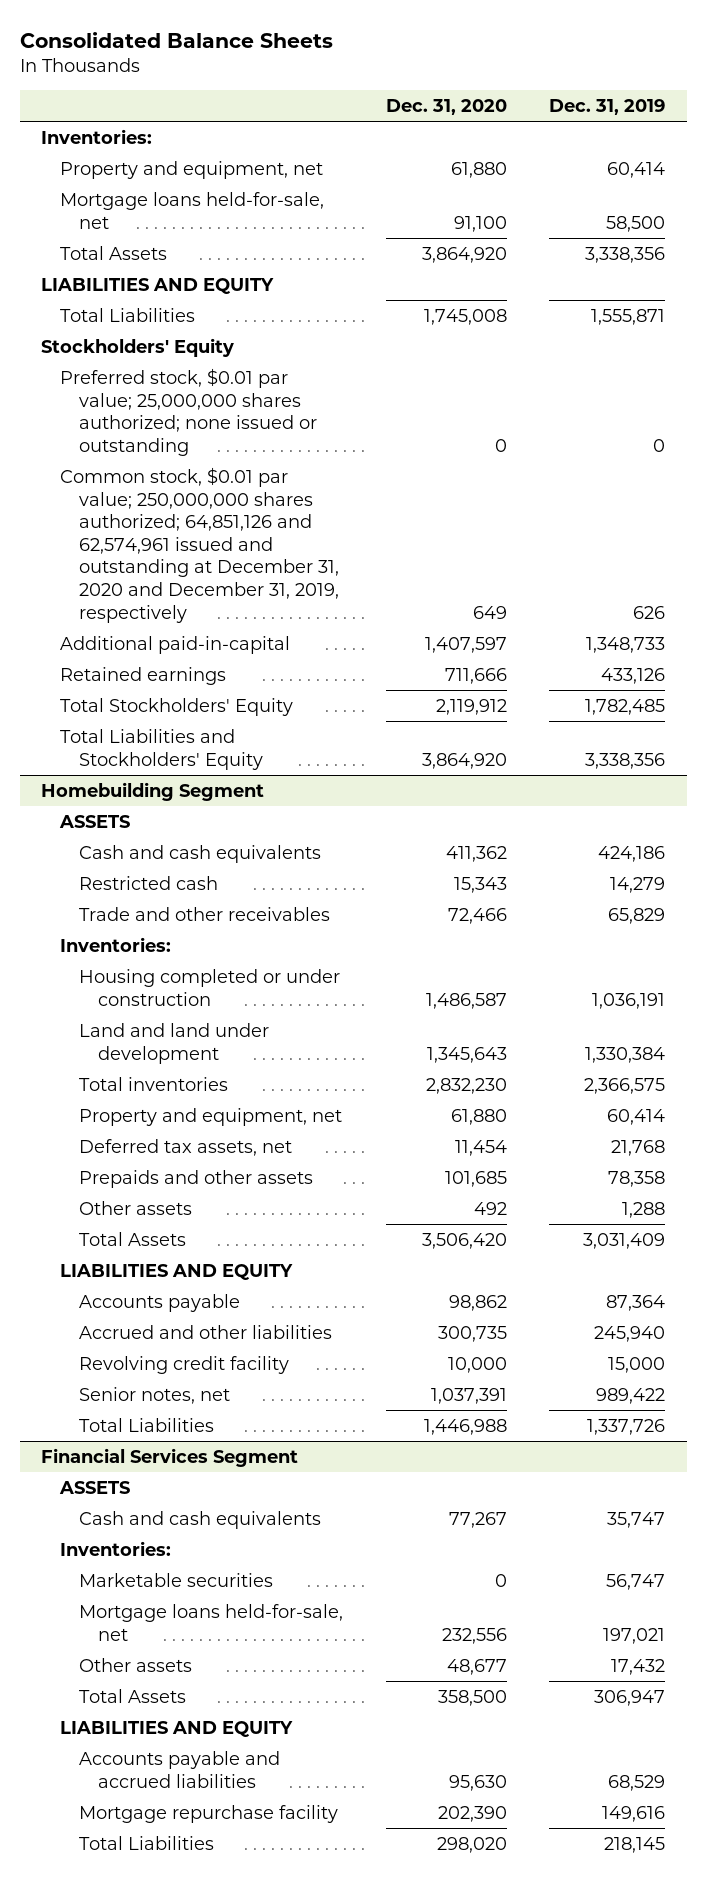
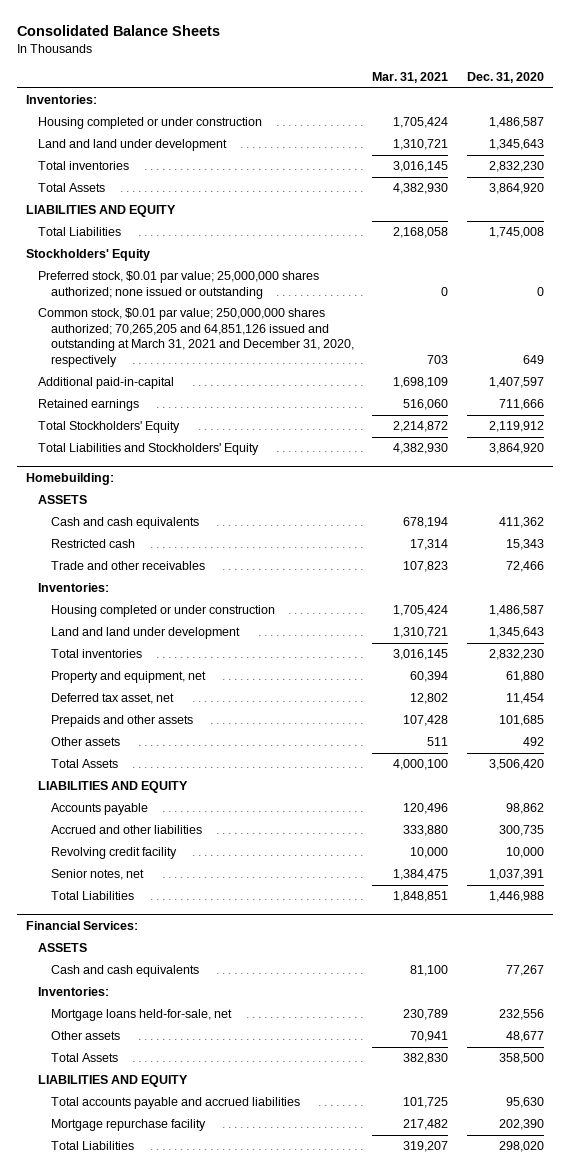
- | Dec. 31, 2020 | Dec. 31, 2019
+ | Mar. 31, 2021 | Dec. 31, 2020
- Property and equipment, net | 61,880 | 60,414
- Mortgage loans held-for-sale, net | 91,100 | 58,500
+ Housing completed or under construction | 1,705,424 | 1,486,587
+ Land and land under development | 1,310,721 | 1,345,643
+ Total inventories | 3,016,145 | 2,832,230
- Common stock, $0.01 par value; 250,000,000 shares authorized; 64,851,126 and 62,574,961 issued and outstanding at December 31, 2020 and December 31, 2019, respectively | 649 | 626
+ Common stock, $0.01 par value; 250,000,000 shares authorized; 70,265,205 and 64,851,126 issued and outstanding at March 31, 2021 and December 31, 2020, respectively | 703 | 649
- Homebuilding Segment
+ Homebuilding:
- Deferred tax assets, net | 11,454 | 21,768
+ Deferred tax asset, net | 12,802 | 11,454
- Financial Services Segment
+ Financial Services:
- Marketable securities | 0 | 56,747
- Accounts payable and accrued liabilities | 95,630 | 68,529
+ Total accounts payable and accrued liabilities | 101,725 | 95,630

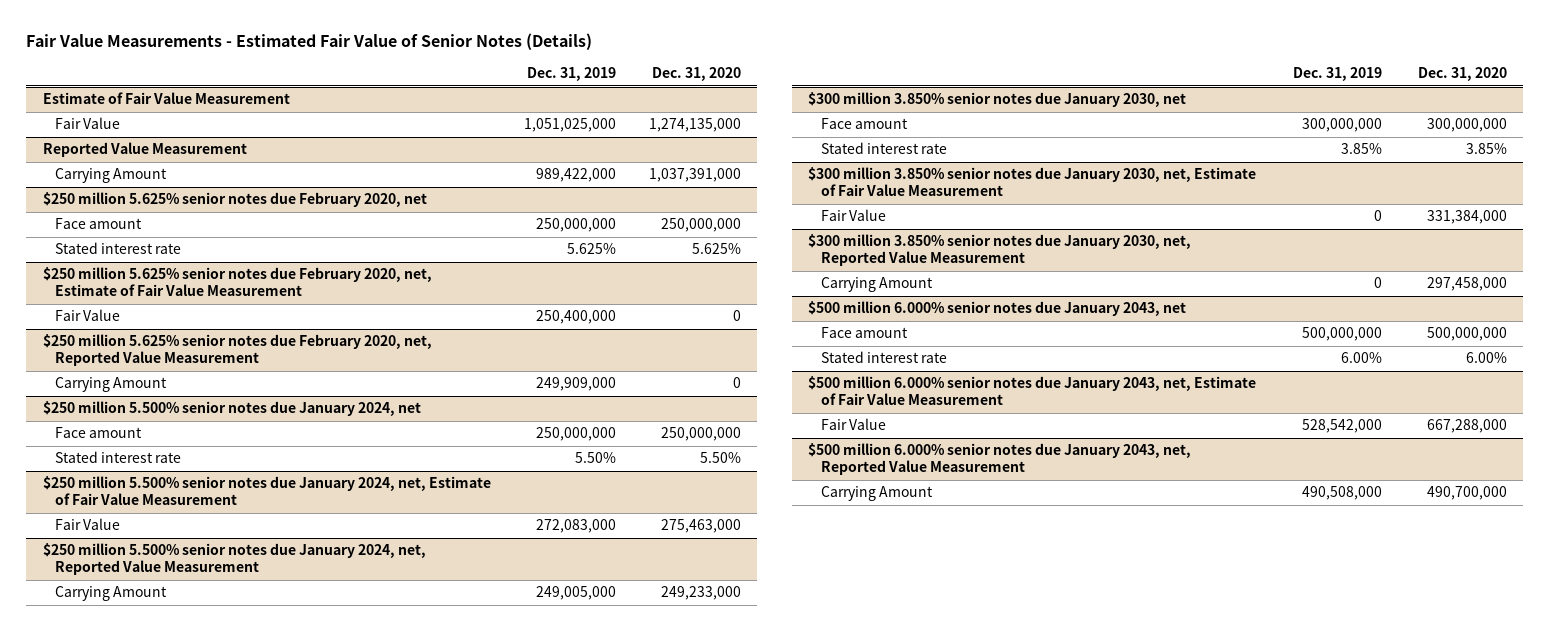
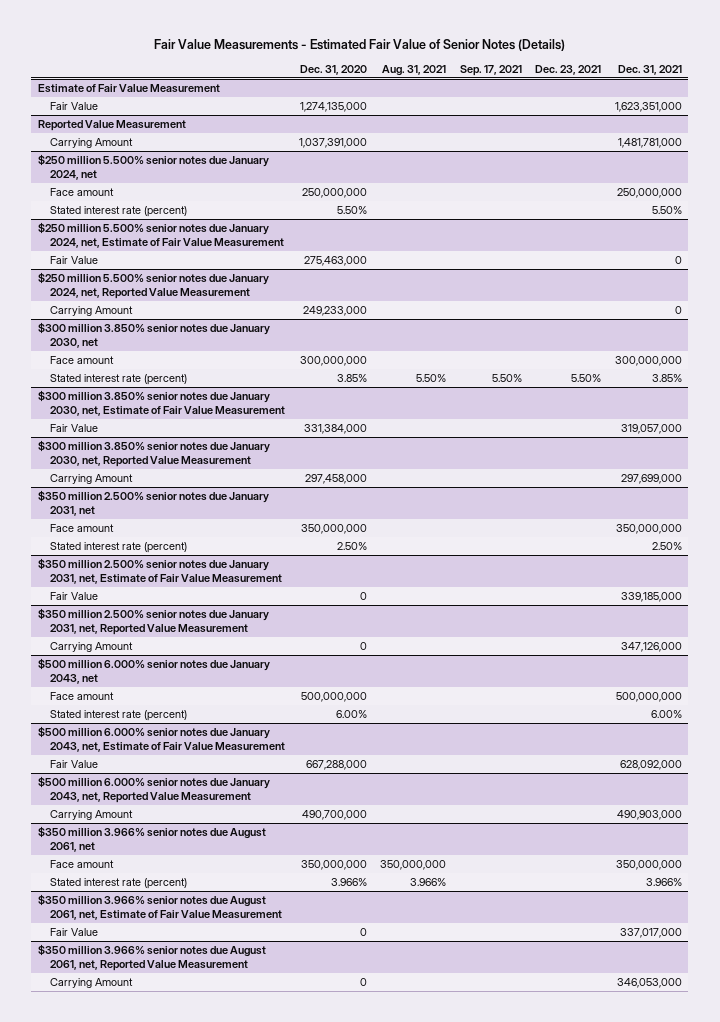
- | Dec. 31, 2019 | Dec. 31, 2020
+ | Dec. 31, 2020 | Aug. 31, 2021 | Sep. 17, 2021 | Dec. 23, 2021 | Dec. 31, 2021
- $250 million 5.625% senior notes due February 2020, net
- Face amount | 250,000,000 | 250,000,000
- Stated interest rate | 5.625% | 5.625%
- $250 million 5.625% senior notes due February 2020, net, Estimate of Fair Value Measurement
- Fair Value | 250,400,000 | 0
- $250 million 5.625% senior notes due February 2020, net, Reported Value Measurement
- Carrying Amount | 249,909,000 | 0
@ $250 million 5.500% senior notes due January 2024, net
- Stated interest rate | 5.50% | 5.50%
+ Stated interest rate (percent) | 5.50% | | | | 5.50%
@ $300 million 3.850% senior notes due January 2030, net
- Stated interest rate | 3.85% | 3.85%
+ Stated interest rate (percent) | 3.85% | 5.50% | 5.50% | 5.50% | 3.85%
+ $350 million 2.500% senior notes due January 2031, net
+ Face amount | 350,000,000 | | | | 350,000,000
+ Stated interest rate (percent) | 2.50% | | | | 2.50%
+ $350 million 2.500% senior notes due January 2031, net, Estimate of Fair Value Measurement
+ Fair Value | 0 | | | | 339,185,000
+ $350 million 2.500% senior notes due January 2031, net, Reported Value Measurement
+ Carrying Amount | 0 | | | | 347,126,000
@ $500 million 6.000% senior notes due January 2043, net
- Stated interest rate | 6.00% | 6.00%
+ Stated interest rate (percent) | 6.00% | | | | 6.00%
+ $350 million 3.966% senior notes due August 2061, net
+ Face amount | 350,000,000 | 350,000,000 | | | 350,000,000
+ Stated interest rate (percent) | 3.966% | 3.966% | | | 3.966%
+ $350 million 3.966% senior notes due August 2061, net, Estimate of Fair Value Measurement
+ Fair Value | 0 | | | | 337,017,000
+ $350 million 3.966% senior notes due August 2061, net, Reported Value Measurement
+ Carrying Amount | 0 | | | | 346,053,000

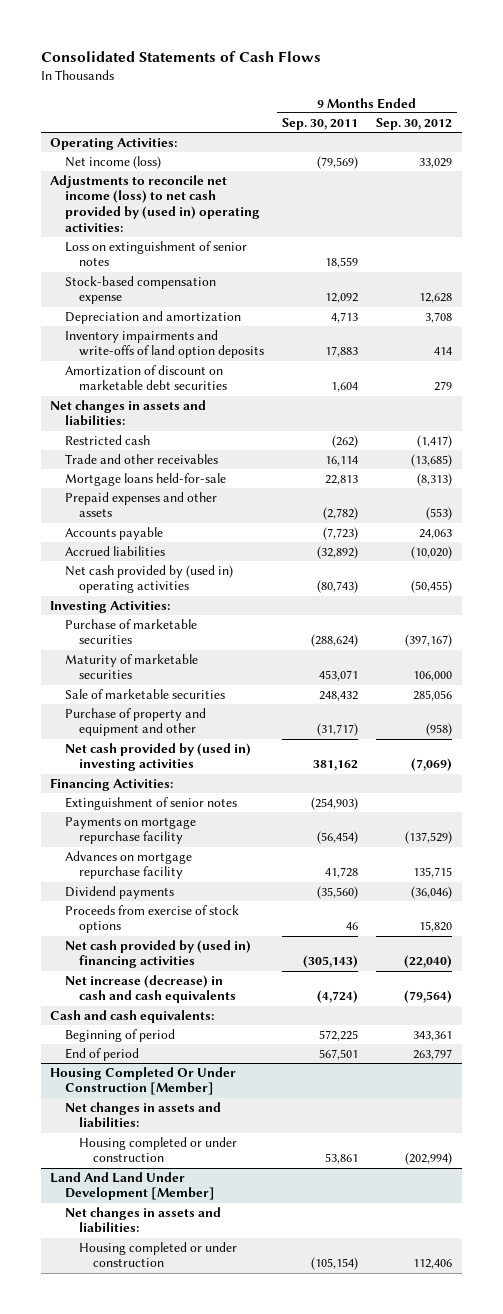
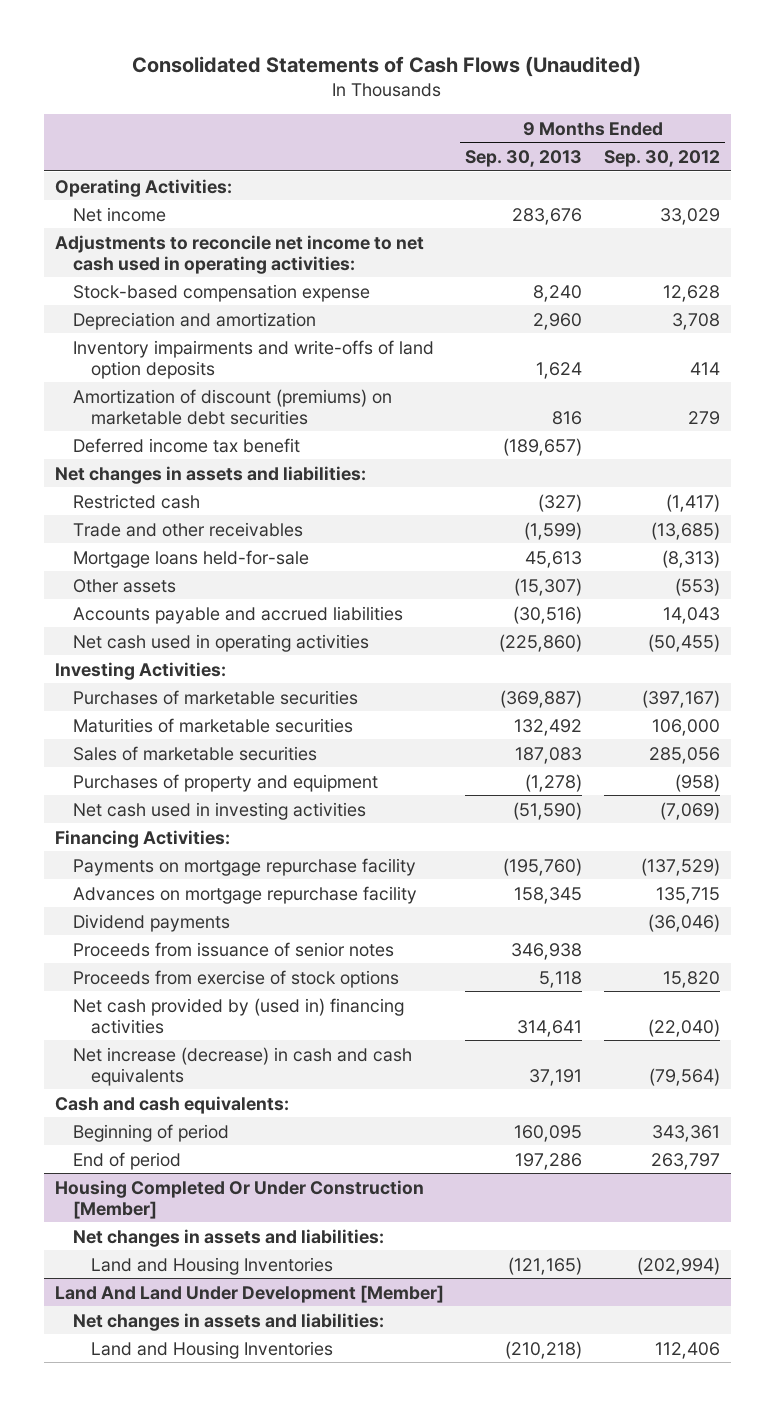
- Consolidated Statements of Cash Flows
+ Consolidated Statements of Cash Flows (Unaudited)
- | 9 Months Ended Sep. 30, 2011 | 9 Months Ended Sep. 30, 2012
+ | 9 Months Ended Sep. 30, 2013 | 9 Months Ended Sep. 30, 2012
- Net income (loss) | (79,569) | 33,029
- Adjustments to reconcile net income (loss) to net cash provided by (used in) operating activities:
- Loss on extinguishment of senior notes | 18,559 |
+ Net income | 283,676 | 33,029
+ Adjustments to reconcile net income to net cash used in operating activities:
- Amortization of discount on marketable debt securities | 1,604 | 279
+ Amortization of discount (premiums) on marketable debt securities | 816 | 279
+ Deferred income tax benefit | (189,657) |
- Prepaid expenses and other assets | (2,782) | (553)
- Accounts payable | (7,723) | 24,063
- Accrued liabilities | (32,892) | (10,020)
- Net cash provided by (used in) operating activities | (80,743) | (50,455)
+ Other assets | (15,307) | (553)
+ Accounts payable and accrued liabilities | (30,516) | 14,043
+ Net cash used in operating activities | (225,860) | (50,455)
- Purchase of marketable securities | (288,624) | (397,167)
- Maturity of marketable securities | 453,071 | 106,000
- Sale of marketable securities | 248,432 | 285,056
- Purchase of property and equipment and other | (31,717) | (958)
- Net cash provided by (used in) investing activities | 381,162 | (7,069)
+ Purchases of marketable securities | (369,887) | (397,167)
+ Maturities of marketable securities | 132,492 | 106,000
+ Sales of marketable securities | 187,083 | 285,056
+ Purchases of property and equipment | (1,278) | (958)
+ Net cash used in investing activities | (51,590) | (7,069)
- Extinguishment of senior notes | (254,903) |
+ Proceeds from issuance of senior notes | 346,938 |
@ Housing Completed Or Under Construction [Member]
- Housing completed or under construction | 53,861 | (202,994)
+ Land and Housing Inventories | (121,165) | (202,994)
@ Land And Land Under Development [Member]
- Housing completed or under construction | (105,154) | 112,406
+ Land and Housing Inventories | (210,218) | 112,406

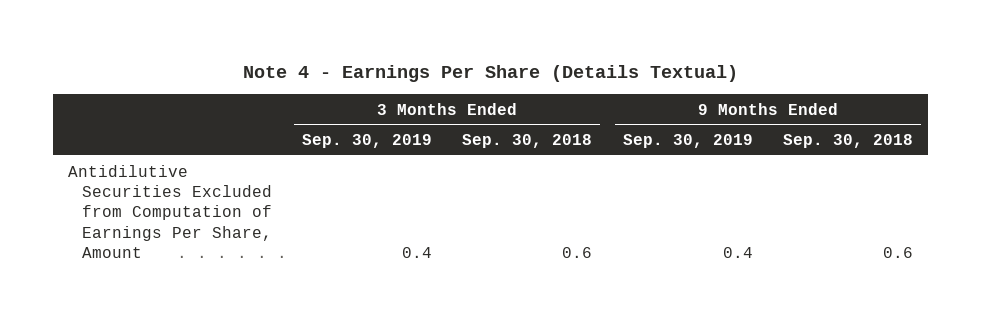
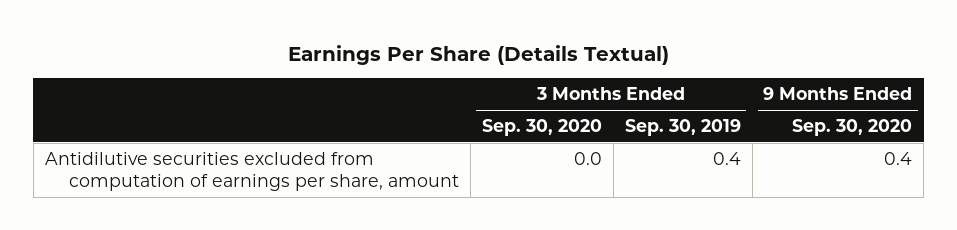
- Note 4 - Earnings Per Share (Details Textual)
+ Earnings Per Share (Details Textual)
- | 3 Months Ended Sep. 30, 2019 | 3 Months Ended Sep. 30, 2018 | 9 Months Ended Sep. 30, 2019 | 9 Months Ended Sep. 30, 2018
+ | 3 Months Ended Sep. 30, 2020 | 3 Months Ended Sep. 30, 2019 | 9 Months Ended Sep. 30, 2020
- Antidilutive Securities Excluded from Computation of Earnings Per Share, Amount | 0.4 | 0.6 | 0.4 | 0.6
+ Antidilutive securities excluded from computation of earnings per share, amount | 0.0 | 0.4 | 0.4

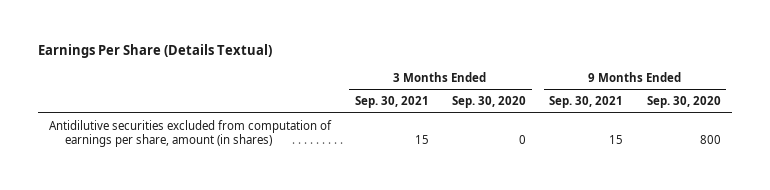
- | 3 Months Ended Sep. 30, 2020 | 3 Months Ended Sep. 30, 2019 | 9 Months Ended Sep. 30, 2020
+ | 3 Months Ended Sep. 30, 2021 | 3 Months Ended Sep. 30, 2020 | 9 Months Ended Sep. 30, 2021 | 9 Months Ended Sep. 30, 2020
- Antidilutive securities excluded from computation of earnings per share, amount | 0.0 | 0.4 | 0.4
+ Antidilutive securities excluded from computation of earnings per share, amount (in shares) | 15 | 0 | 15 | 800

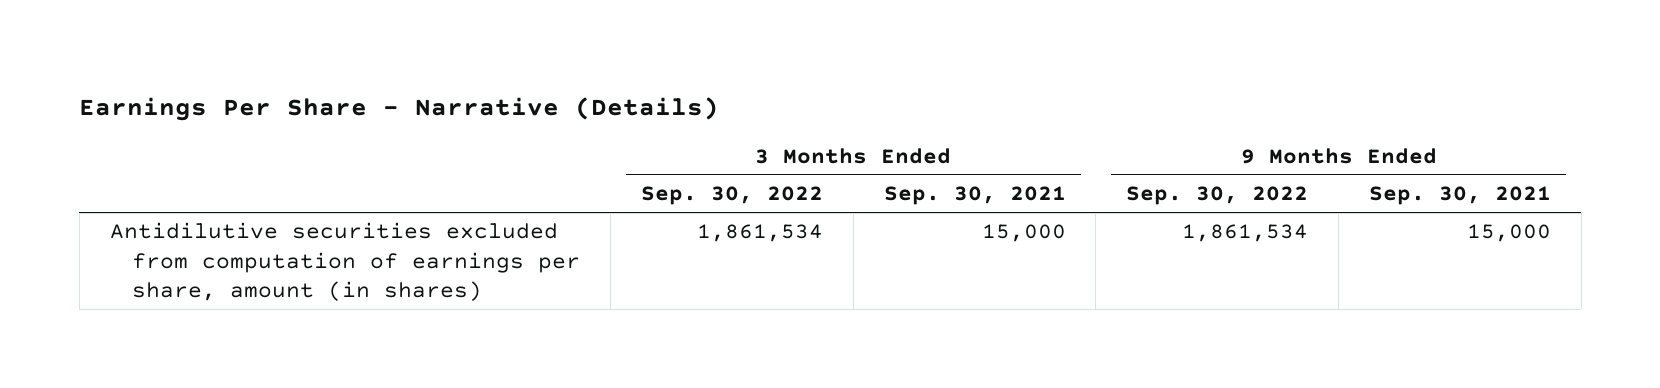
- Earnings Per Share (Details Textual)
+ Earnings Per Share - Narrative (Details)
- | 3 Months Ended Sep. 30, 2021 | 3 Months Ended Sep. 30, 2020 | 9 Months Ended Sep. 30, 2021 | 9 Months Ended Sep. 30, 2020
+ | 3 Months Ended Sep. 30, 2022 | 3 Months Ended Sep. 30, 2021 | 9 Months Ended Sep. 30, 2022 | 9 Months Ended Sep. 30, 2021
- Antidilutive securities excluded from computation of earnings per share, amount (in shares) | 15 | 0 | 15 | 800
+ Antidilutive securities excluded from computation of earnings per share, amount (in shares) | 1,861,534 | 15,000 | 1,861,534 | 15,000

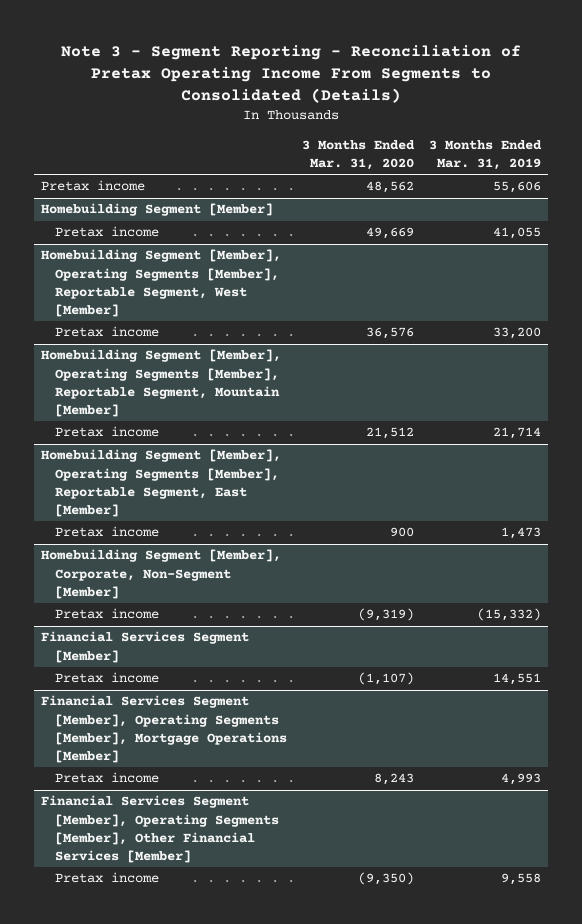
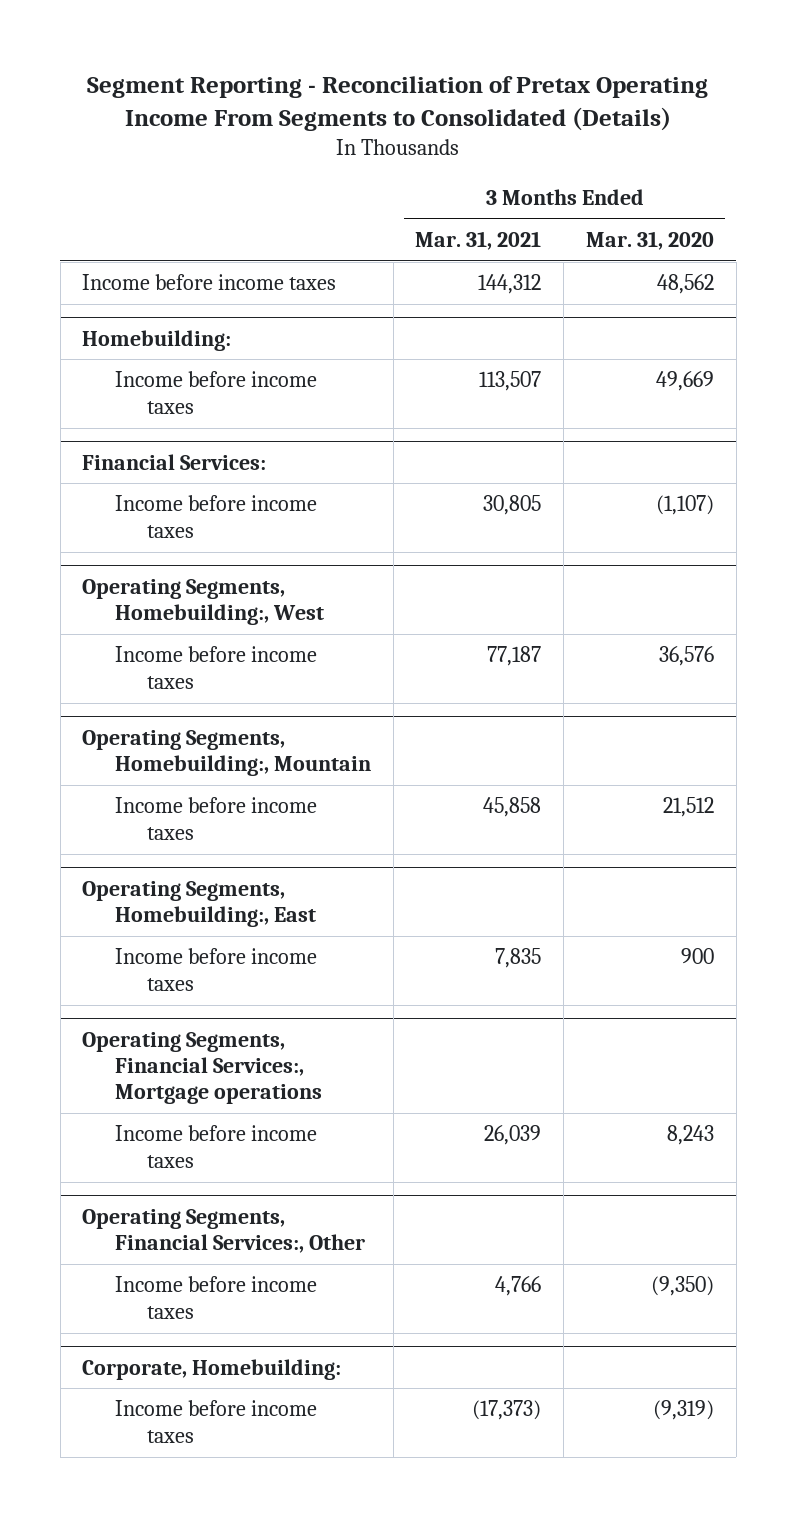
- Note 3 - Segment Reporting - Reconciliation of Pretax Operating Income From Segments to Consolidated (Details)
+ Segment Reporting - Reconciliation of Pretax Operating Income From Segments to Consolidated (Details)
- | 3 Months Ended Mar. 31, 2020 | 3 Months Ended Mar. 31, 2019
+ | 3 Months Ended Mar. 31, 2021 | 3 Months Ended Mar. 31, 2020
- Pretax income | 48,562 | 55,606
- Homebuilding Segment [Member]
- Pretax income | 49,669 | 41,055
- Homebuilding Segment [Member], Operating Segments [Member], Reportable Segment, West [Member]
- Pretax income | 36,576 | 33,200
- Homebuilding Segment [Member], Operating Segments [Member], Reportable Segment, Mountain [Member]
- Pretax income | 21,512 | 21,714
- Homebuilding Segment [Member], Operating Segments [Member], Reportable Segment, East [Member]
- Pretax income | 900 | 1,473
- Homebuilding Segment [Member], Corporate, Non-Segment [Member]
- Pretax income | (9,319) | (15,332)
- Financial Services Segment [Member]
- Pretax income | (1,107) | 14,551
- Financial Services Segment [Member], Operating Segments [Member], Mortgage Operations [Member]
- Pretax income | 8,243 | 4,993
- Financial Services Segment [Member], Operating Segments [Member], Other Financial Services [Member]
- Pretax income | (9,350) | 9,558
+ Income before income taxes | 144,312 | 48,562
+ Homebuilding:
+ Income before income taxes | 113,507 | 49,669
+ Financial Services:
+ Income before income taxes | 30,805 | (1,107)
+ Operating Segments, Homebuilding:, West
+ Income before income taxes | 77,187 | 36,576
+ Operating Segments, Homebuilding:, Mountain
+ Income before income taxes | 45,858 | 21,512
+ Operating Segments, Homebuilding:, East
+ Income before income taxes | 7,835 | 900
+ Operating Segments, Financial Services:, Mortgage operations
+ Income before income taxes | 26,039 | 8,243
+ Operating Segments, Financial Services:, Other
+ Income before income taxes | 4,766 | (9,350)
+ Corporate, Homebuilding:
+ Income before income taxes | (17,373) | (9,319)

